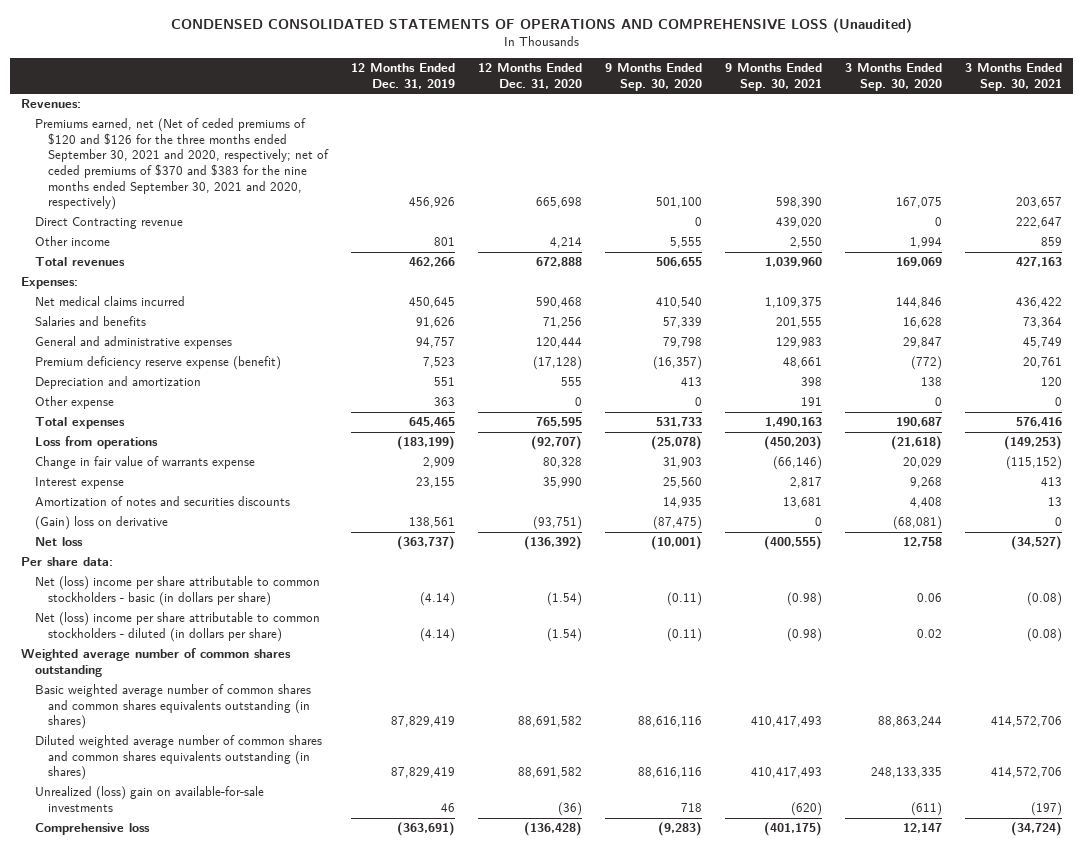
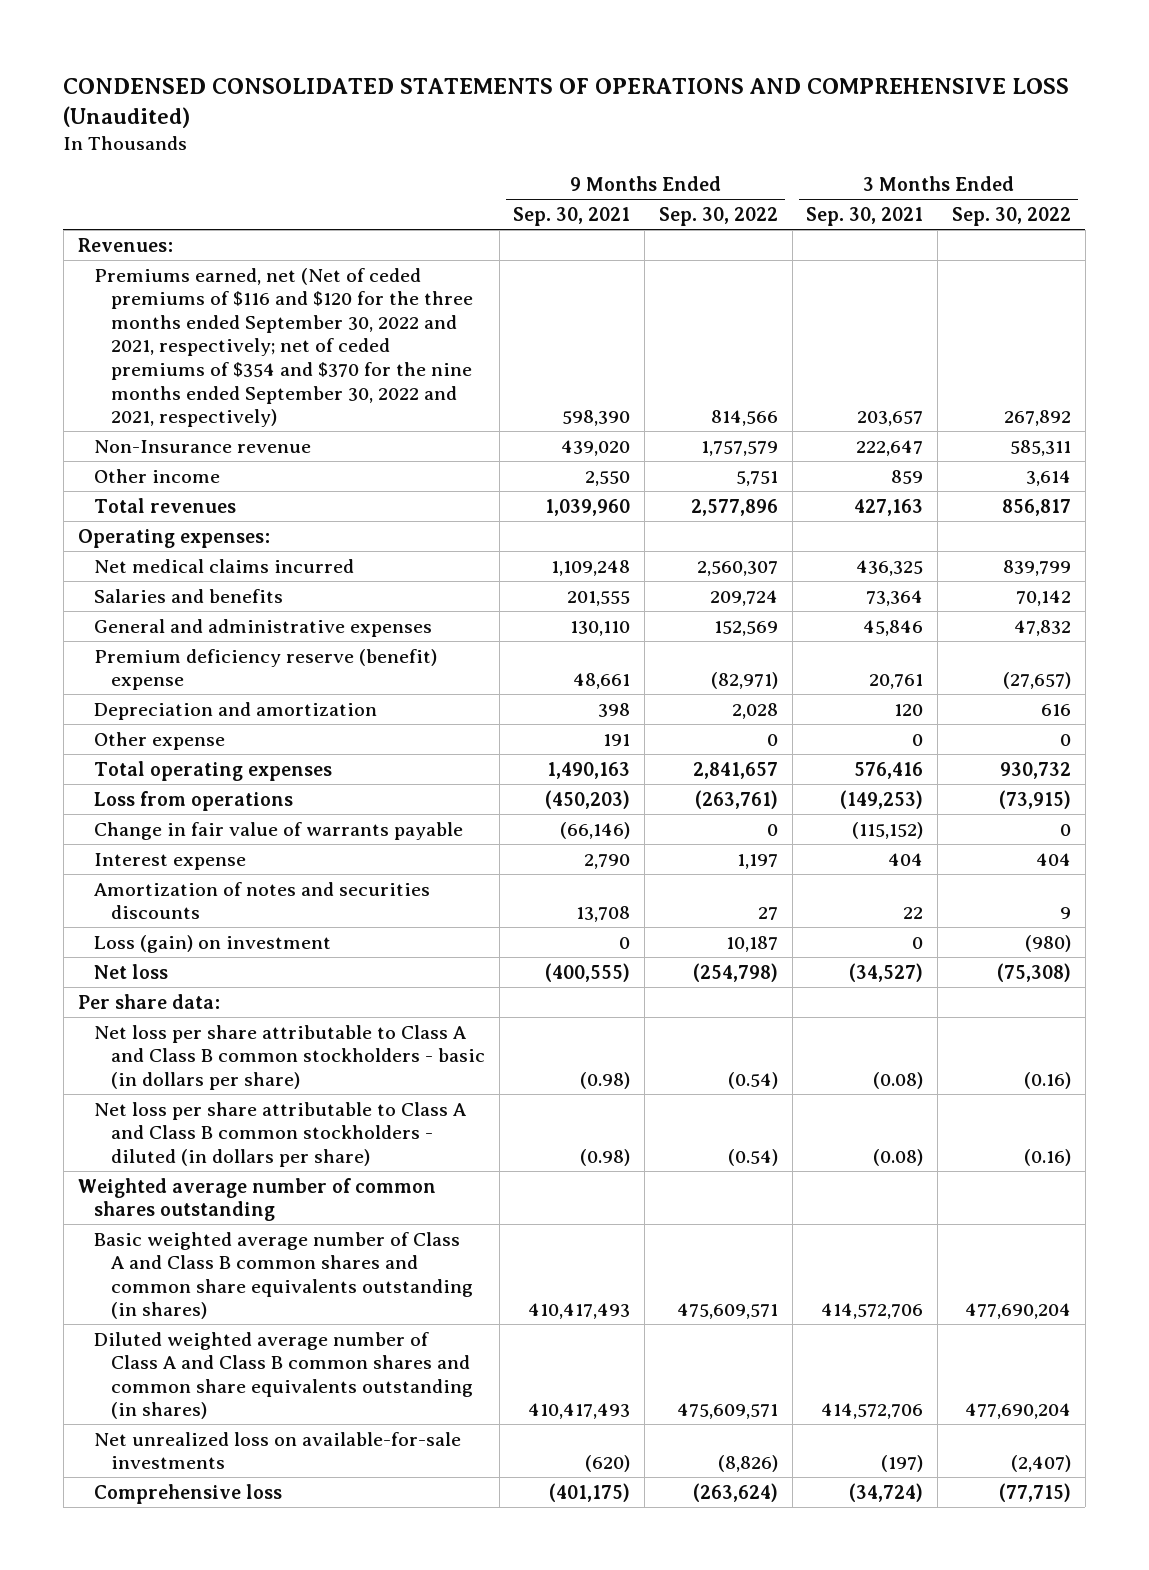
- | 12 Months Ended Dec. 31, 2019 | 12 Months Ended Dec. 31, 2020 | 9 Months Ended Sep. 30, 2020 | 9 Months Ended Sep. 30, 2021 | 3 Months Ended Sep. 30, 2020 | 3 Months Ended Sep. 30, 2021
+ | 9 Months Ended Sep. 30, 2021 | 9 Months Ended Sep. 30, 2022 | 3 Months Ended Sep. 30, 2021 | 3 Months Ended Sep. 30, 2022
- Premiums earned, net (Net of ceded premiums of $120 and $126 for the three months ended September 30, 2021 and 2020, respectively; net of ceded premiums of $370 and $383 for the nine months ended September 30, 2021 and 2020, respectively) | 456,926 | 665,698 | 501,100 | 598,390 | 167,075 | 203,657
- Direct Contracting revenue | | | 0 | 439,020 | 0 | 222,647
+ Premiums earned, net (Net of ceded premiums of $116 and $120 for the three months ended September 30, 2022 and 2021, respectively; net of ceded premiums of $354 and $370 for the nine months ended September 30, 2022 and 2021, respectively) | 598,390 | 814,566 | 203,657 | 267,892
+ Non-Insurance revenue | 439,020 | 1,757,579 | 222,647 | 585,311
- Expenses:
- Net medical claims incurred | 450,645 | 590,468 | 410,540 | 1,109,375 | 144,846 | 436,422
+ Operating expenses:
+ Net medical claims incurred | 1,109,248 | 2,560,307 | 436,325 | 839,799
- General and administrative expenses | 94,757 | 120,444 | 79,798 | 129,983 | 29,847 | 45,749
- Premium deficiency reserve expense (benefit) | 7,523 | (17,128) | (16,357) | 48,661 | (772) | 20,761
+ General and administrative expenses | 130,110 | 152,569 | 45,846 | 47,832
+ Premium deficiency reserve (benefit) expense | 48,661 | (82,971) | 20,761 | (27,657)
- Total expenses | 645,465 | 765,595 | 531,733 | 1,490,163 | 190,687 | 576,416
+ Total operating expenses | 1,490,163 | 2,841,657 | 576,416 | 930,732
- Change in fair value of warrants expense | 2,909 | 80,328 | 31,903 | (66,146) | 20,029 | (115,152)
- Interest expense | 23,155 | 35,990 | 25,560 | 2,817 | 9,268 | 413
- Amortization of notes and securities discounts | | | 14,935 | 13,681 | 4,408 | 13
- (Gain) loss on derivative | 138,561 | (93,751) | (87,475) | 0 | (68,081) | 0
+ Change in fair value of warrants payable | (66,146) | 0 | (115,152) | 0
+ Interest expense | 2,790 | 1,197 | 404 | 404
+ Amortization of notes and securities discounts | 13,708 | 27 | 22 | 9
+ Loss (gain) on investment | 0 | 10,187 | 0 | (980)
- Net (loss) income per share attributable to common stockholders - basic (in dollars per share) | (4.14) | (1.54) | (0.11) | (0.98) | 0.06 | (0.08)
- Net (loss) income per share attributable to common stockholders - diluted (in dollars per share) | (4.14) | (1.54) | (0.11) | (0.98) | 0.02 | (0.08)
+ Net loss per share attributable to Class A and Class B common stockholders - basic (in dollars per share) | (0.98) | (0.54) | (0.08) | (0.16)
+ Net loss per share attributable to Class A and Class B common stockholders - diluted (in dollars per share) | (0.98) | (0.54) | (0.08) | (0.16)
- Basic weighted average number of common shares and common shares equivalents outstanding (in shares) | 87,829,419 | 88,691,582 | 88,616,116 | 410,417,493 | 88,863,244 | 414,572,706
- Diluted weighted average number of common shares and common shares equivalents outstanding (in shares) | 87,829,419 | 88,691,582 | 88,616,116 | 410,417,493 | 248,133,335 | 414,572,706
- Unrealized (loss) gain on available-for-sale investments | 46 | (36) | 718 | (620) | (611) | (197)
+ Basic weighted average number of Class A and Class B common shares and common share equivalents outstanding (in shares) | 410,417,493 | 475,609,571 | 414,572,706 | 477,690,204
+ Diluted weighted average number of Class A and Class B common shares and common share equivalents outstanding (in shares) | 410,417,493 | 475,609,571 | 414,572,706 | 477,690,204
+ Net unrealized loss on available-for-sale investments | (620) | (8,826) | (197) | (2,407)

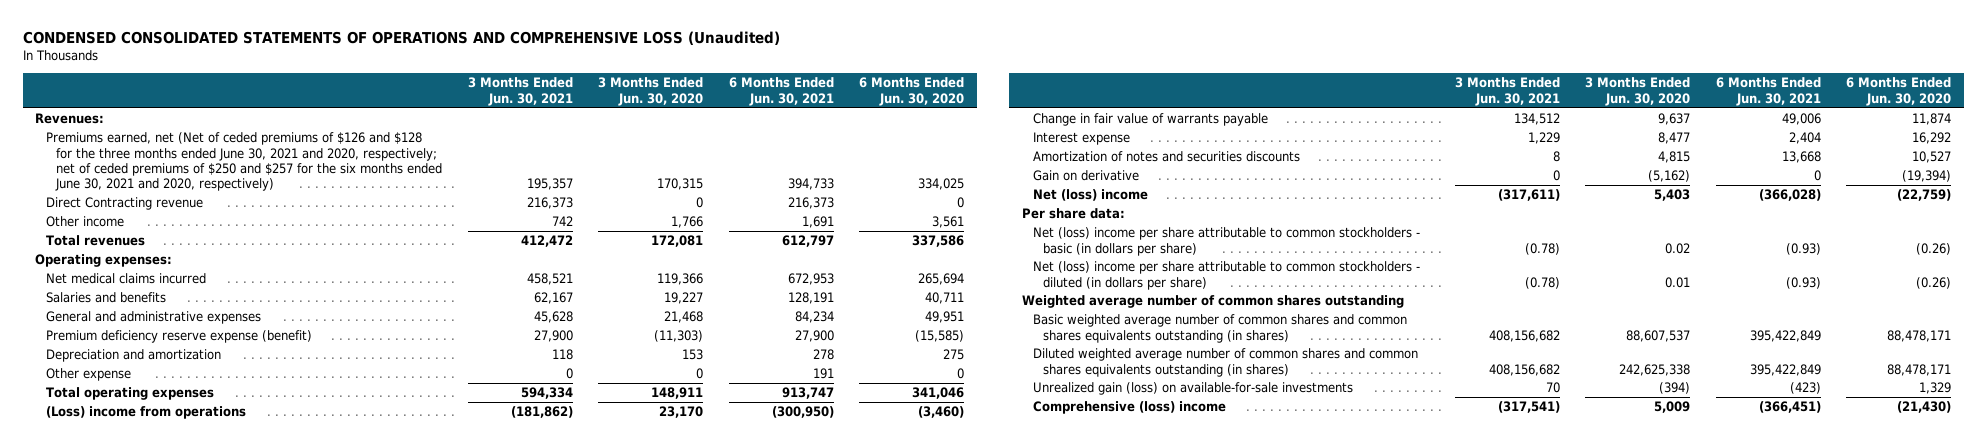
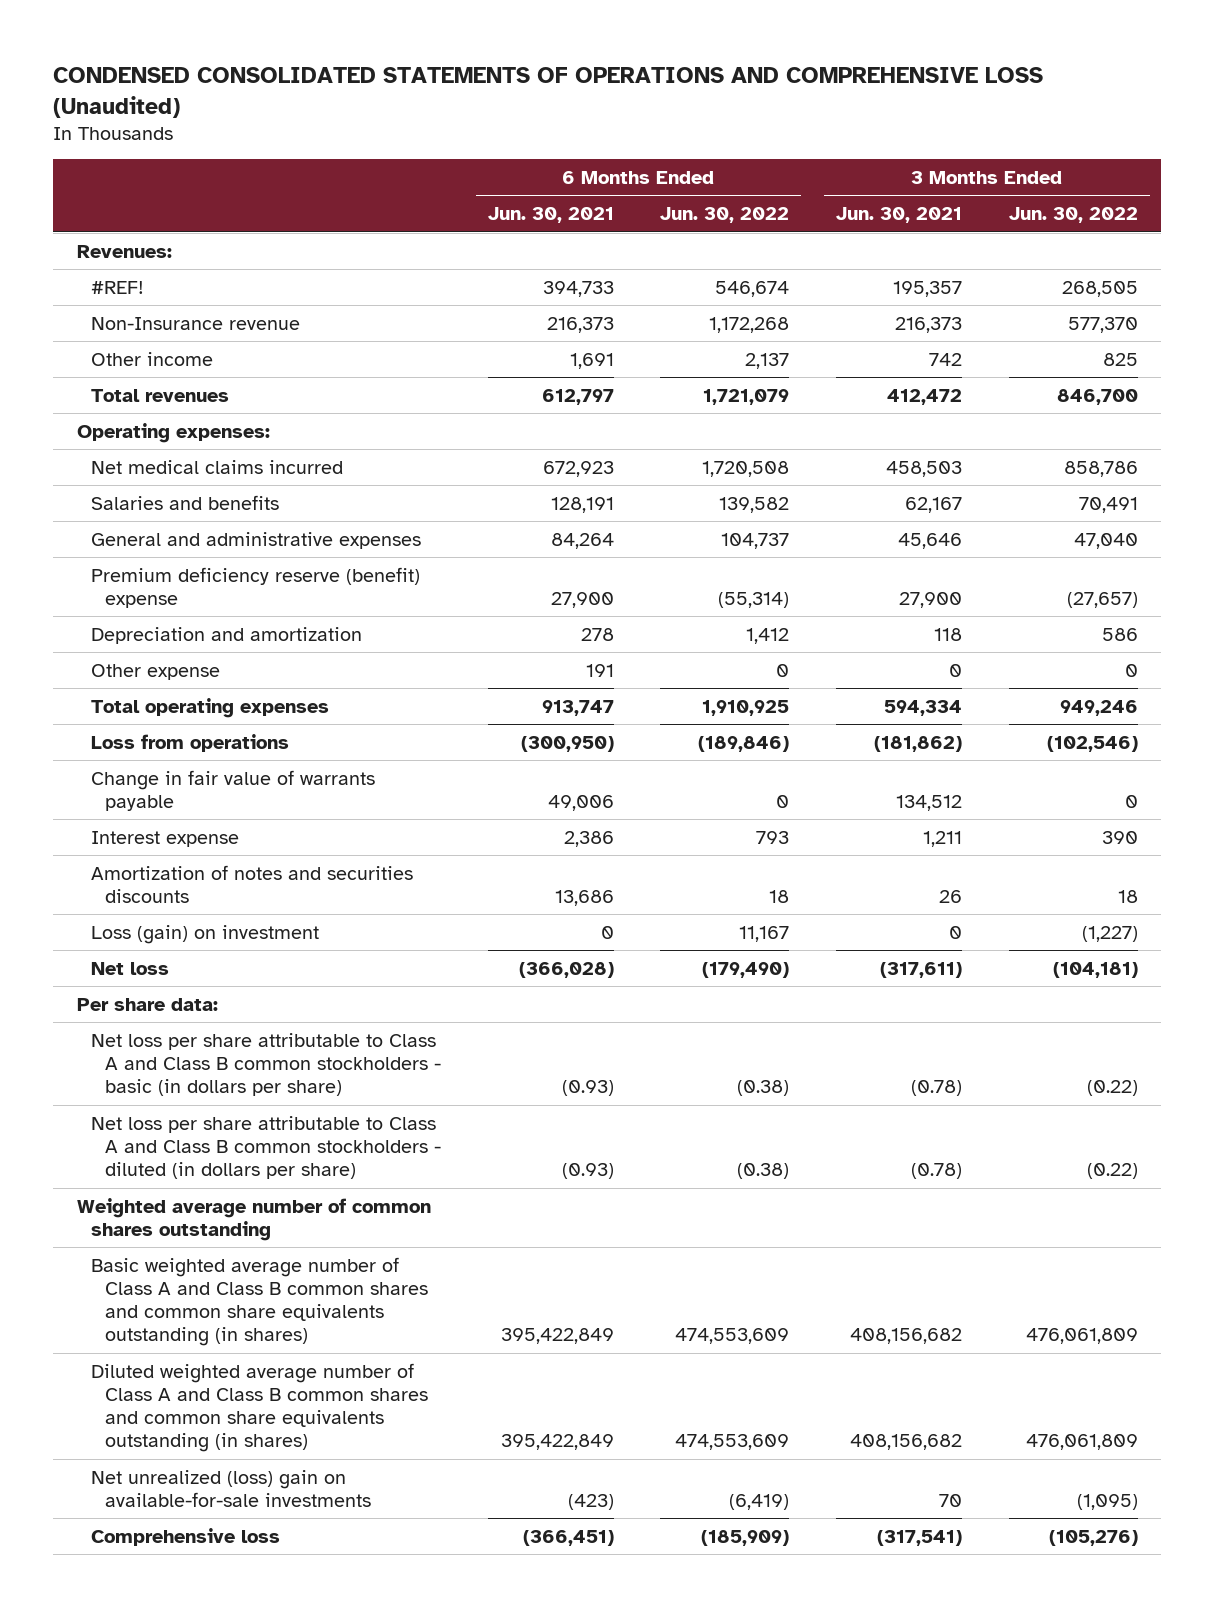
- | 3 Months Ended Jun. 30, 2021 | 3 Months Ended Jun. 30, 2020 | 6 Months Ended Jun. 30, 2021 | 6 Months Ended Jun. 30, 2020
+ | 6 Months Ended Jun. 30, 2021 | 6 Months Ended Jun. 30, 2022 | 3 Months Ended Jun. 30, 2021 | 3 Months Ended Jun. 30, 2022
- Premiums earned, net (Net of ceded premiums of $126 and $128 for the three months ended June 30, 2021 and 2020, respectively; net of ceded premiums of $250 and $257 for the six months ended June 30, 2021 and 2020, respectively) | 195,357 | 170,315 | 394,733 | 334,025
- Direct Contracting revenue | 216,373 | 0 | 216,373 | 0
+ #REF! | 394,733 | 546,674 | 195,357 | 268,505
+ Non-Insurance revenue | 216,373 | 1,172,268 | 216,373 | 577,370
- Net medical claims incurred | 458,521 | 119,366 | 672,953 | 265,694
+ Net medical claims incurred | 672,923 | 1,720,508 | 458,503 | 858,786
- General and administrative expenses | 45,628 | 21,468 | 84,234 | 49,951
- Premium deficiency reserve expense (benefit) | 27,900 | (11,303) | 27,900 | (15,585)
+ General and administrative expenses | 84,264 | 104,737 | 45,646 | 47,040
+ Premium deficiency reserve (benefit) expense | 27,900 | (55,314) | 27,900 | (27,657)
- (Loss) income from operations | (181,862) | 23,170 | (300,950) | (3,460)
+ Loss from operations | (300,950) | (189,846) | (181,862) | (102,546)
- Interest expense | 1,229 | 8,477 | 2,404 | 16,292
- Amortization of notes and securities discounts | 8 | 4,815 | 13,668 | 10,527
- Gain on derivative | 0 | (5,162) | 0 | (19,394)
- Net (loss) income | (317,611) | 5,403 | (366,028) | (22,759)
+ Interest expense | 2,386 | 793 | 1,211 | 390
+ Amortization of notes and securities discounts | 13,686 | 18 | 26 | 18
+ Loss (gain) on investment | 0 | 11,167 | 0 | (1,227)
+ Net loss | (366,028) | (179,490) | (317,611) | (104,181)
- Net (loss) income per share attributable to common stockholders - basic (in dollars per share) | (0.78) | 0.02 | (0.93) | (0.26)
- Net (loss) income per share attributable to common stockholders - diluted (in dollars per share) | (0.78) | 0.01 | (0.93) | (0.26)
+ Net loss per share attributable to Class A and Class B common stockholders - basic (in dollars per share) | (0.93) | (0.38) | (0.78) | (0.22)
+ Net loss per share attributable to Class A and Class B common stockholders - diluted (in dollars per share) | (0.93) | (0.38) | (0.78) | (0.22)
- Basic weighted average number of common shares and common shares equivalents outstanding (in shares) | 408,156,682 | 88,607,537 | 395,422,849 | 88,478,171
- Diluted weighted average number of common shares and common shares equivalents outstanding (in shares) | 408,156,682 | 242,625,338 | 395,422,849 | 88,478,171
- Unrealized gain (loss) on available-for-sale investments | 70 | (394) | (423) | 1,329
- Comprehensive (loss) income | (317,541) | 5,009 | (366,451) | (21,430)
+ Basic weighted average number of Class A and Class B common shares and common share equivalents outstanding (in shares) | 395,422,849 | 474,553,609 | 408,156,682 | 476,061,809
+ Diluted weighted average number of Class A and Class B common shares and common share equivalents outstanding (in shares) | 395,422,849 | 474,553,609 | 408,156,682 | 476,061,809
+ Net unrealized (loss) gain on available-for-sale investments | (423) | (6,419) | 70 | (1,095)
+ Comprehensive loss | (366,451) | (185,909) | (317,541) | (105,276)

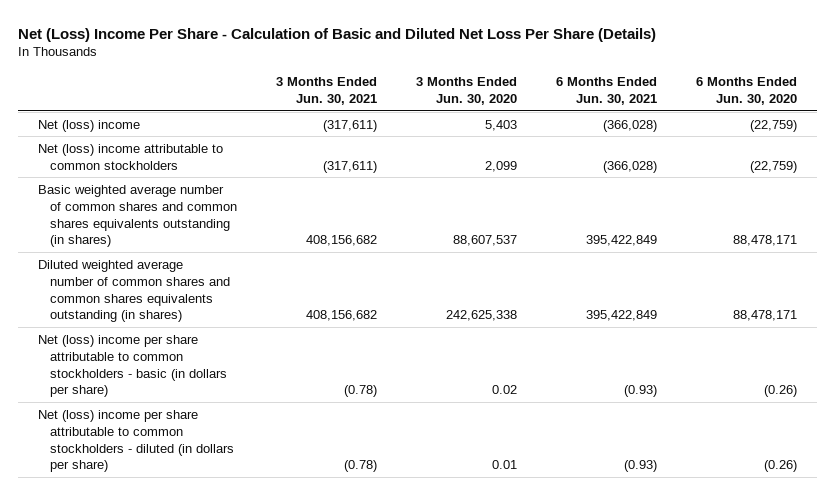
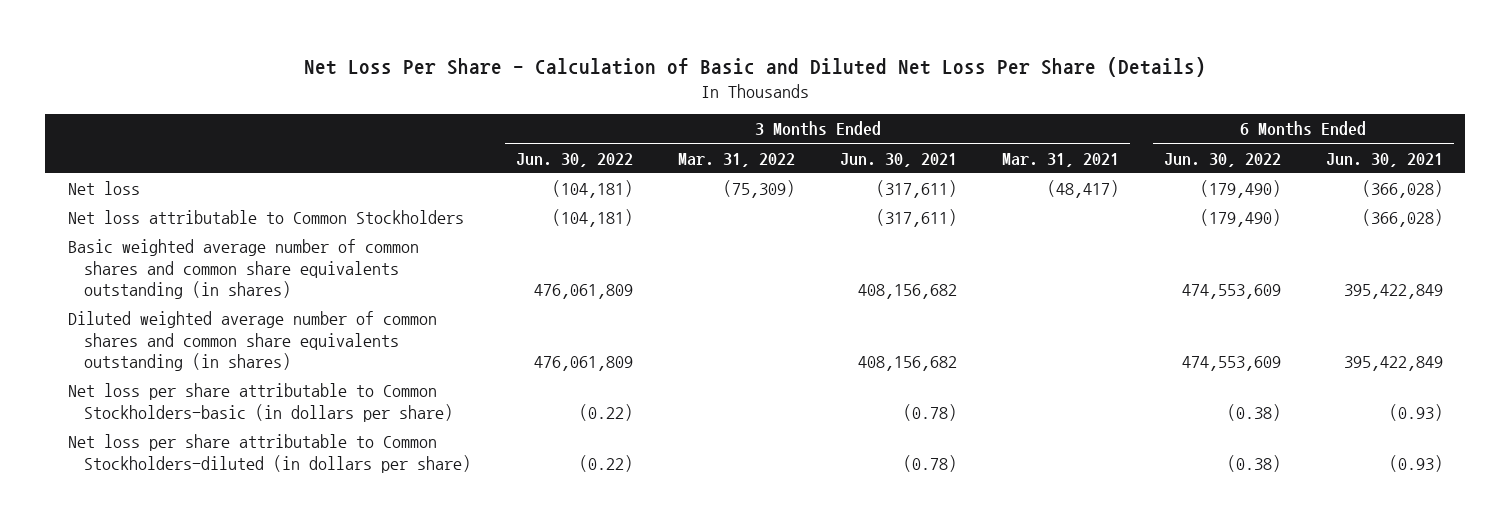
- Net (Loss) Income Per Share - Calculation of Basic and Diluted Net Loss Per Share (Details)
+ Net Loss Per Share - Calculation of Basic and Diluted Net Loss Per Share (Details)
- | 3 Months Ended Jun. 30, 2021 | 3 Months Ended Jun. 30, 2020 | 6 Months Ended Jun. 30, 2021 | 6 Months Ended Jun. 30, 2020
+ | 3 Months Ended Jun. 30, 2022 | 3 Months Ended Mar. 31, 2022 | 3 Months Ended Jun. 30, 2021 | 3 Months Ended Mar. 31, 2021 | 6 Months Ended Jun. 30, 2022 | 6 Months Ended Jun. 30, 2021
- Net (loss) income | (317,611) | 5,403 | (366,028) | (22,759)
- Net (loss) income attributable to common stockholders | (317,611) | 2,099 | (366,028) | (22,759)
- Basic weighted average number of common shares and common shares equivalents outstanding (in shares) | 408,156,682 | 88,607,537 | 395,422,849 | 88,478,171
- Diluted weighted average number of common shares and common shares equivalents outstanding (in shares) | 408,156,682 | 242,625,338 | 395,422,849 | 88,478,171
- Net (loss) income per share attributable to common stockholders - basic (in dollars per share) | (0.78) | 0.02 | (0.93) | (0.26)
- Net (loss) income per share attributable to common stockholders - diluted (in dollars per share) | (0.78) | 0.01 | (0.93) | (0.26)
+ Net loss | (104,181) | (75,309) | (317,611) | (48,417) | (179,490) | (366,028)
+ Net loss attributable to Common Stockholders | (104,181) | | (317,611) | | (179,490) | (366,028)
+ Basic weighted average number of common shares and common share equivalents outstanding (in shares) | 476,061,809 | | 408,156,682 | | 474,553,609 | 395,422,849
+ Diluted weighted average number of common shares and common share equivalents outstanding (in shares) | 476,061,809 | | 408,156,682 | | 474,553,609 | 395,422,849
+ Net loss per share attributable to Common Stockholders-basic (in dollars per share) | (0.22) | | (0.78) | | (0.38) | (0.93)
+ Net loss per share attributable to Common Stockholders-diluted (in dollars per share) | (0.22) | | (0.78) | | (0.38) | (0.93)

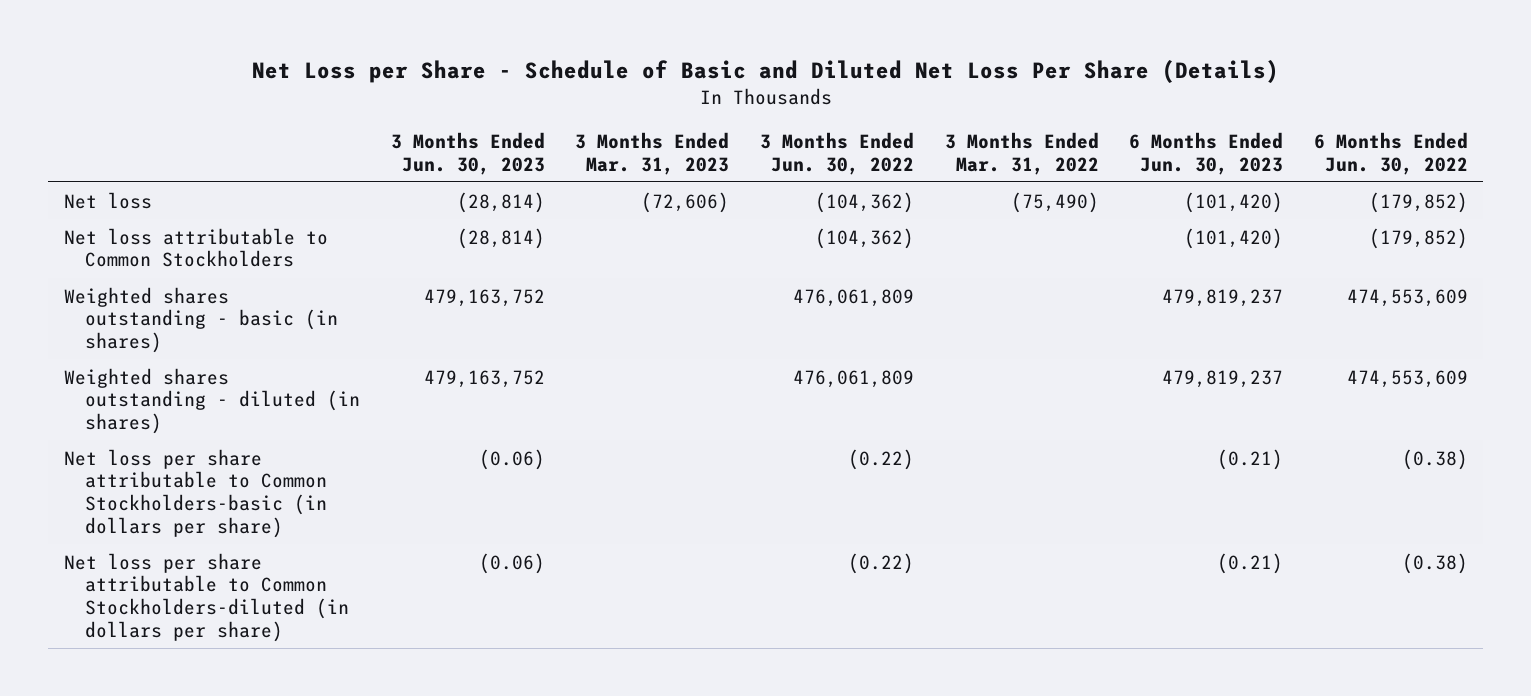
- Net Loss Per Share - Calculation of Basic and Diluted Net Loss Per Share (Details)
+ Net Loss per Share - Schedule of Basic and Diluted Net Loss Per Share (Details)
- | 3 Months Ended Jun. 30, 2022 | 3 Months Ended Mar. 31, 2022 | 3 Months Ended Jun. 30, 2021 | 3 Months Ended Mar. 31, 2021 | 6 Months Ended Jun. 30, 2022 | 6 Months Ended Jun. 30, 2021
+ | 3 Months Ended Jun. 30, 2023 | 3 Months Ended Mar. 31, 2023 | 3 Months Ended Jun. 30, 2022 | 3 Months Ended Mar. 31, 2022 | 6 Months Ended Jun. 30, 2023 | 6 Months Ended Jun. 30, 2022
- Net loss | (104,181) | (75,309) | (317,611) | (48,417) | (179,490) | (366,028)
- Net loss attributable to Common Stockholders | (104,181) | | (317,611) | | (179,490) | (366,028)
- Basic weighted average number of common shares and common share equivalents outstanding (in shares) | 476,061,809 | | 408,156,682 | | 474,553,609 | 395,422,849
- Diluted weighted average number of common shares and common share equivalents outstanding (in shares) | 476,061,809 | | 408,156,682 | | 474,553,609 | 395,422,849
+ Net loss | (28,814) | (72,606) | (104,362) | (75,490) | (101,420) | (179,852)
+ Net loss attributable to Common Stockholders | (28,814) | | (104,362) | | (101,420) | (179,852)
+ Weighted shares outstanding - basic (in shares) | 479,163,752 | | 476,061,809 | | 479,819,237 | 474,553,609
+ Weighted shares outstanding - diluted (in shares) | 479,163,752 | | 476,061,809 | | 479,819,237 | 474,553,609

